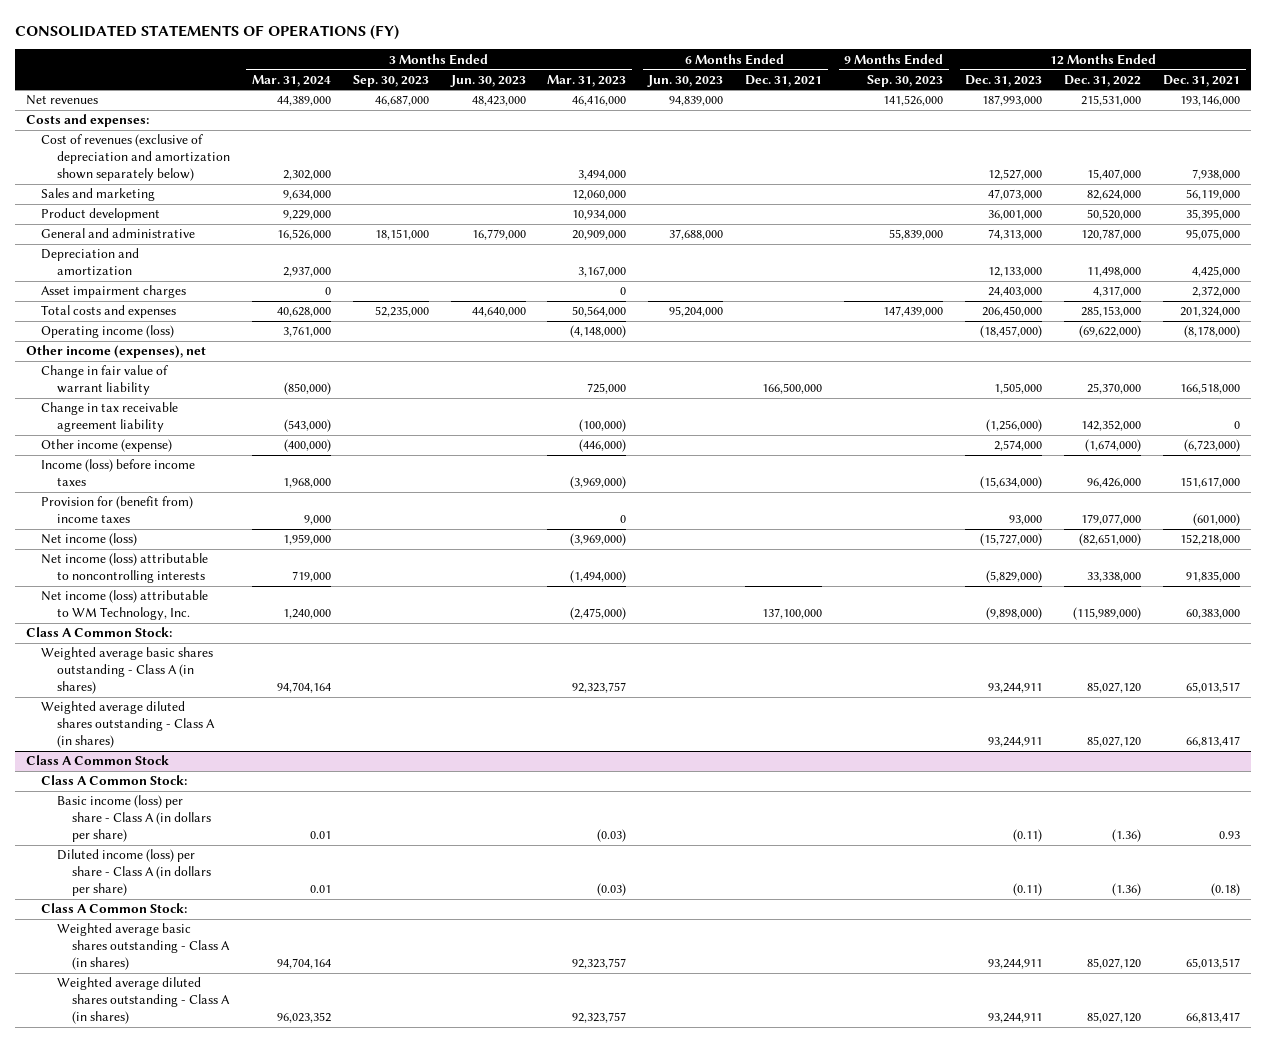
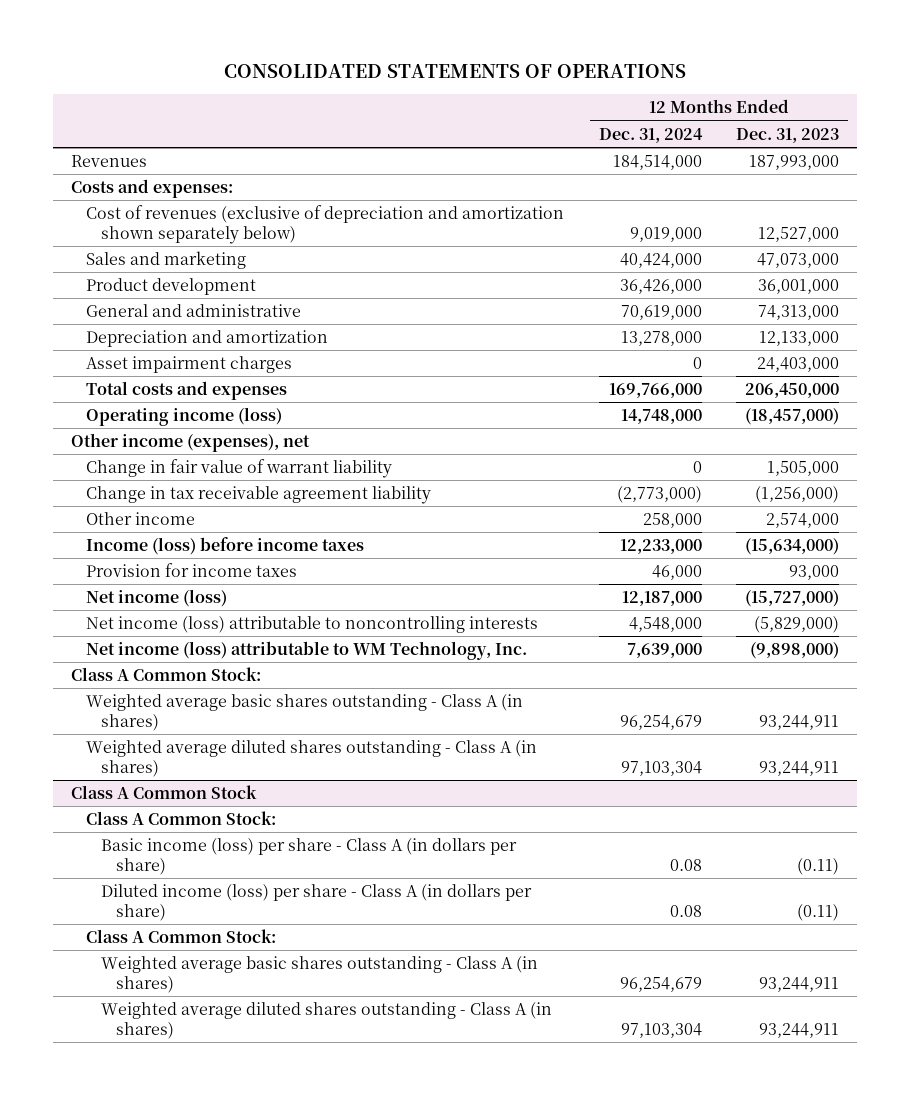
- CONSOLIDATED STATEMENTS OF OPERATIONS (FY)
+ CONSOLIDATED STATEMENTS OF OPERATIONS
- | 3 Months Ended Mar. 31, 2024 | 3 Months Ended Sep. 30, 2023 | 3 Months Ended Jun. 30, 2023 | 3 Months Ended Mar. 31, 2023 | 6 Months Ended Jun. 30, 2023 | 6 Months Ended Dec. 31, 2021 | 9 Months Ended Sep. 30, 2023 | 12 Months Ended Dec. 31, 2023 | 12 Months Ended Dec. 31, 2022 | 12 Months Ended Dec. 31, 2021
+ | 12 Months Ended Dec. 31, 2024 | 12 Months Ended Dec. 31, 2023
- Net revenues | 44,389,000 | 46,687,000 | 48,423,000 | 46,416,000 | 94,839,000 | | 141,526,000 | 187,993,000 | 215,531,000 | 193,146,000
+ Revenues | 184,514,000 | 187,993,000
- Other income (expense) | (400,000) | | | (446,000) | | | | 2,574,000 | (1,674,000) | (6,723,000)
+ Other income | 258,000 | 2,574,000
- Provision for (benefit from) income taxes | 9,000 | | | 0 | | | | 93,000 | 179,077,000 | (601,000)
+ Provision for income taxes | 46,000 | 93,000

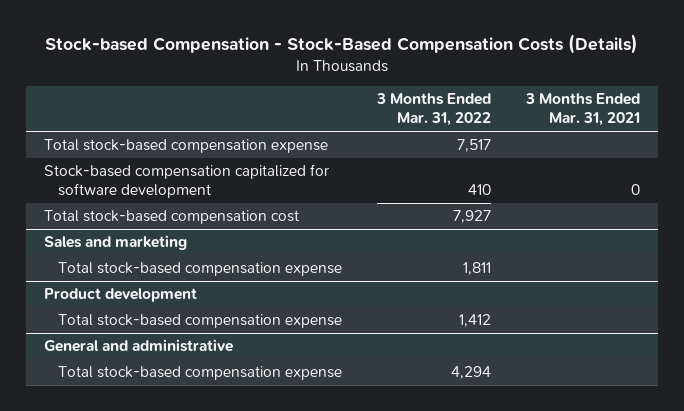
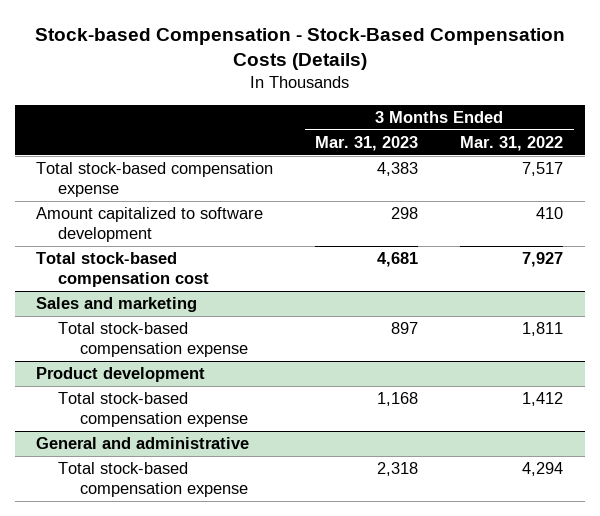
- | 3 Months Ended Mar. 31, 2022 | 3 Months Ended Mar. 31, 2021
+ | 3 Months Ended Mar. 31, 2023 | 3 Months Ended Mar. 31, 2022
- Stock-based compensation capitalized for software development | 410 | 0
+ Amount capitalized to software development | 298 | 410

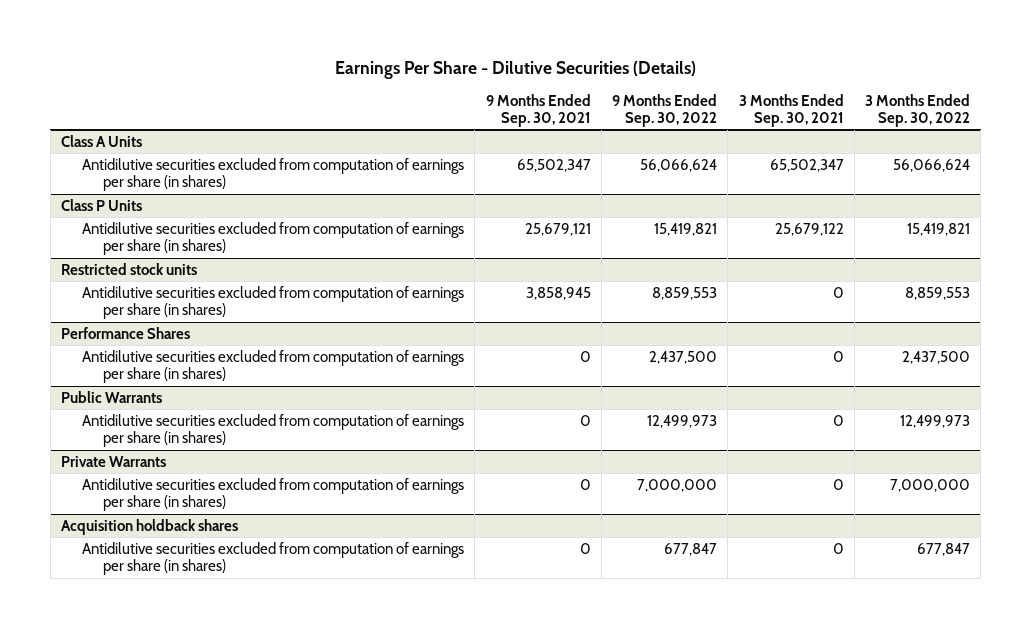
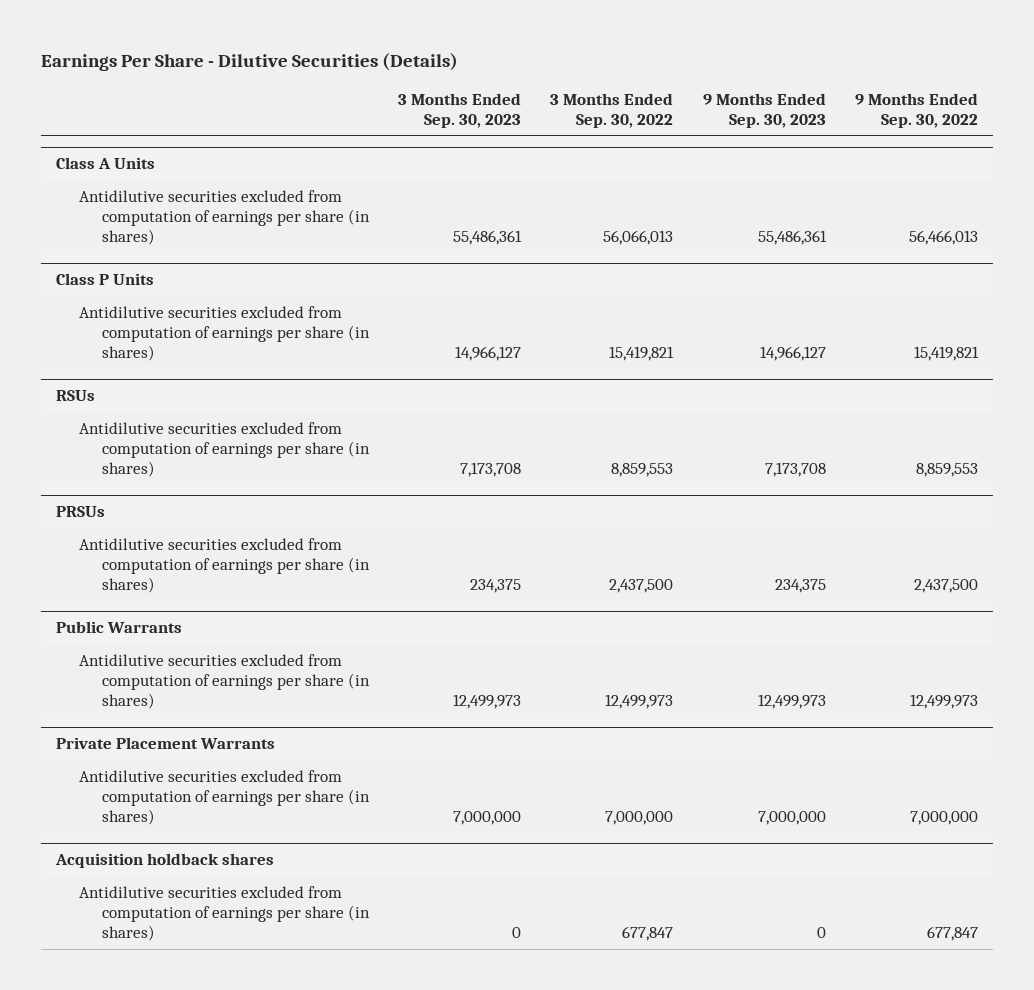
- | 9 Months Ended Sep. 30, 2021 | 9 Months Ended Sep. 30, 2022 | 3 Months Ended Sep. 30, 2021 | 3 Months Ended Sep. 30, 2022
+ | 3 Months Ended Sep. 30, 2023 | 3 Months Ended Sep. 30, 2022 | 9 Months Ended Sep. 30, 2023 | 9 Months Ended Sep. 30, 2022
@ Class A Units
- Antidilutive securities excluded from computation of earnings per share (in shares) | 65,502,347 | 56,066,624 | 65,502,347 | 56,066,624
+ Antidilutive securities excluded from computation of earnings per share (in shares) | 55,486,361 | 56,066,013 | 55,486,361 | 56,466,013
- Restricted stock units
+ RSUs
- Performance Shares
+ PRSUs
- Private Warrants
+ Private Placement Warrants

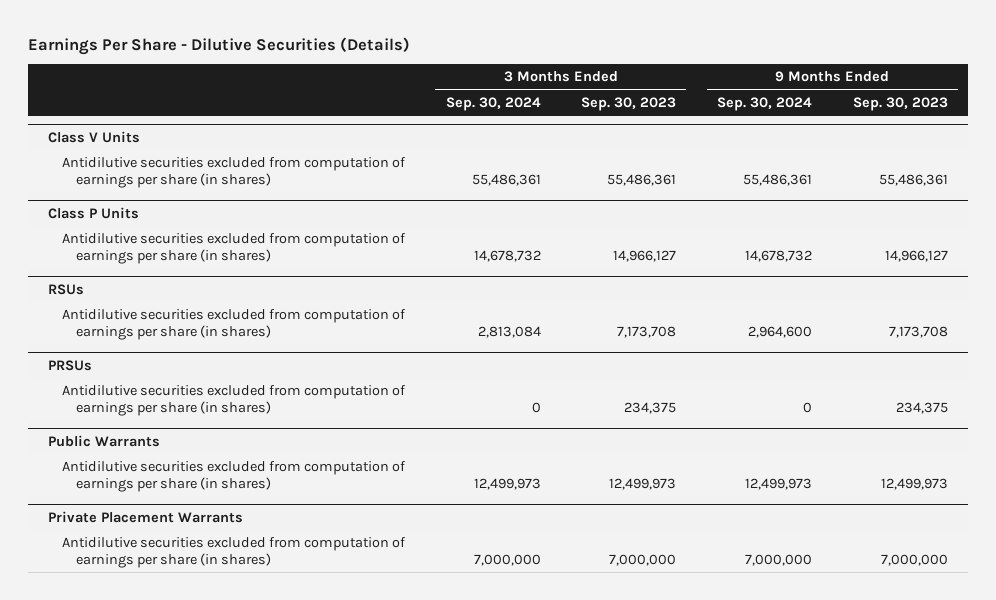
- | 3 Months Ended Sep. 30, 2023 | 3 Months Ended Sep. 30, 2022 | 9 Months Ended Sep. 30, 2023 | 9 Months Ended Sep. 30, 2022
+ | 3 Months Ended Sep. 30, 2024 | 3 Months Ended Sep. 30, 2023 | 9 Months Ended Sep. 30, 2024 | 9 Months Ended Sep. 30, 2023
- Class A Units
+ Class V Units
- Acquisition holdback shares
- Antidilutive securities excluded from computation of earnings per share (in shares) | 0 | 677,847 | 0 | 677,847

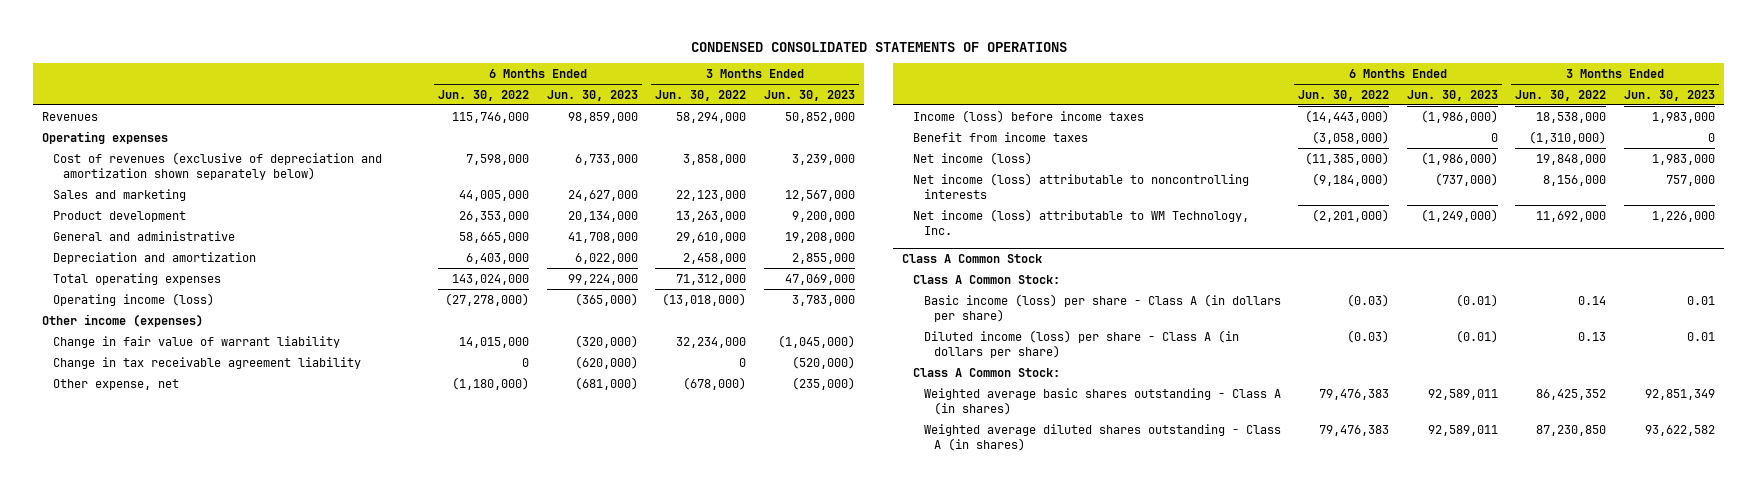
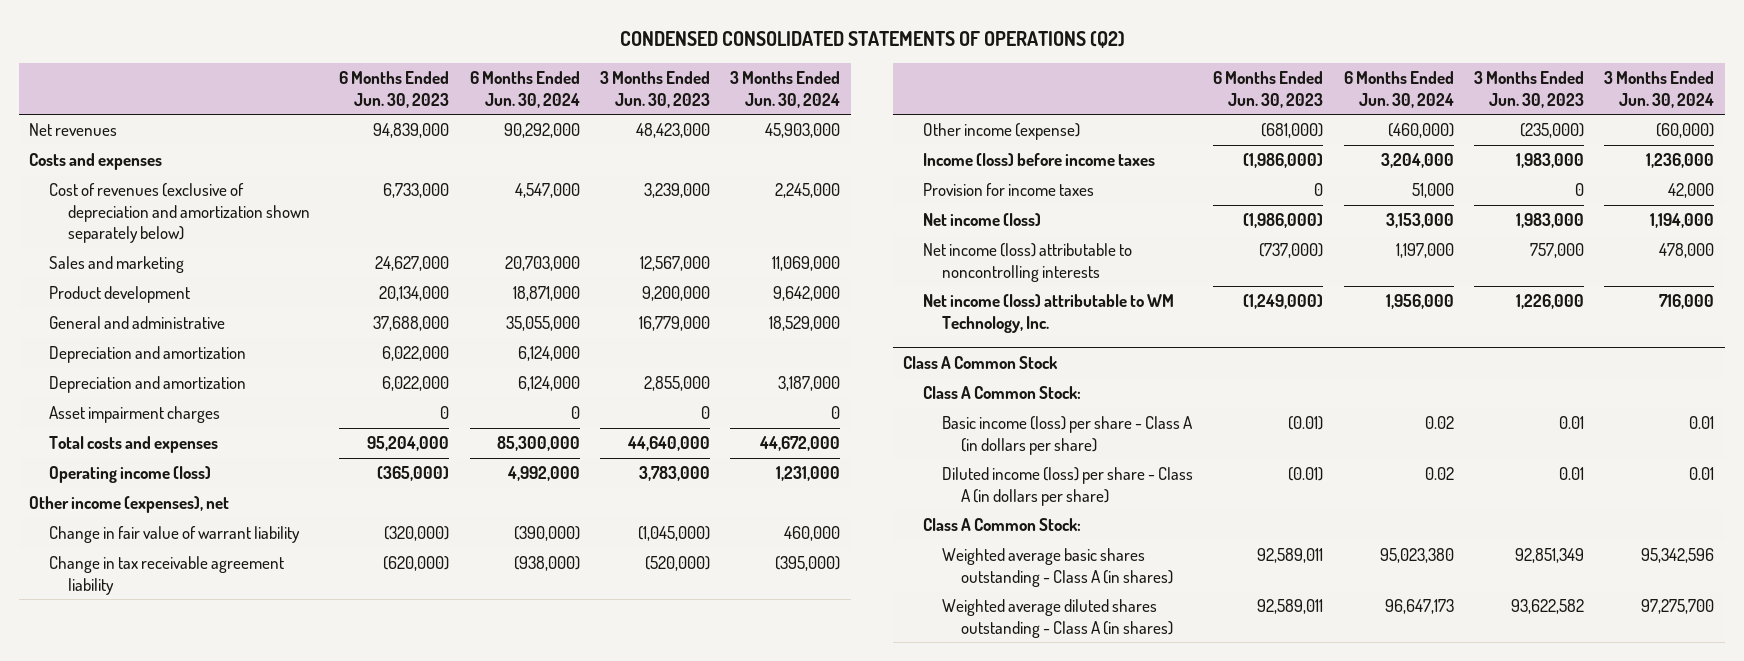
- CONDENSED CONSOLIDATED STATEMENTS OF OPERATIONS
+ CONDENSED CONSOLIDATED STATEMENTS OF OPERATIONS (Q2)
- | 6 Months Ended Jun. 30, 2022 | 6 Months Ended Jun. 30, 2023 | 3 Months Ended Jun. 30, 2022 | 3 Months Ended Jun. 30, 2023
+ | 6 Months Ended Jun. 30, 2023 | 6 Months Ended Jun. 30, 2024 | 3 Months Ended Jun. 30, 2023 | 3 Months Ended Jun. 30, 2024
- Revenues | 115,746,000 | 98,859,000 | 58,294,000 | 50,852,000
- Operating expenses
+ Net revenues | 94,839,000 | 90,292,000 | 48,423,000 | 45,903,000
+ Costs and expenses
- General and administrative | 58,665,000 | 41,708,000 | 29,610,000 | 19,208,000
+ General and administrative | 37,688,000 | 35,055,000 | 16,779,000 | 18,529,000
+ Depreciation and amortization | 6,022,000 | 6,124,000 | |
- Total operating expenses | 143,024,000 | 99,224,000 | 71,312,000 | 47,069,000
+ Asset impairment charges | 0 | 0 | 0 | 0
+ Total costs and expenses | 95,204,000 | 85,300,000 | 44,640,000 | 44,672,000
- Other income (expenses)
+ Other income (expenses), net
- Other expense, net | (1,180,000) | (681,000) | (678,000) | (235,000)
+ Other income (expense) | (681,000) | (460,000) | (235,000) | (60,000)
- Benefit from income taxes | (3,058,000) | 0 | (1,310,000) | 0
+ Provision for income taxes | 0 | 51,000 | 0 | 42,000

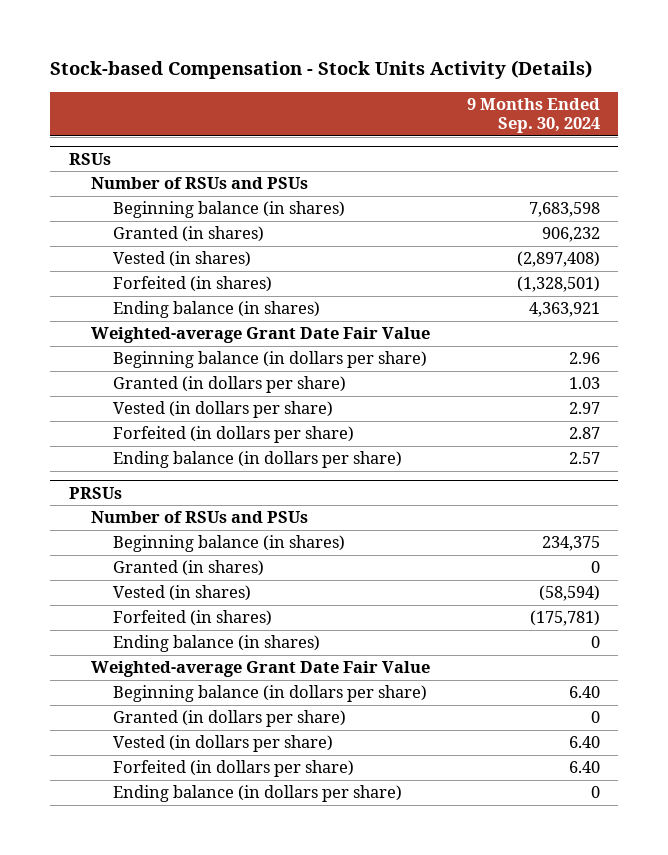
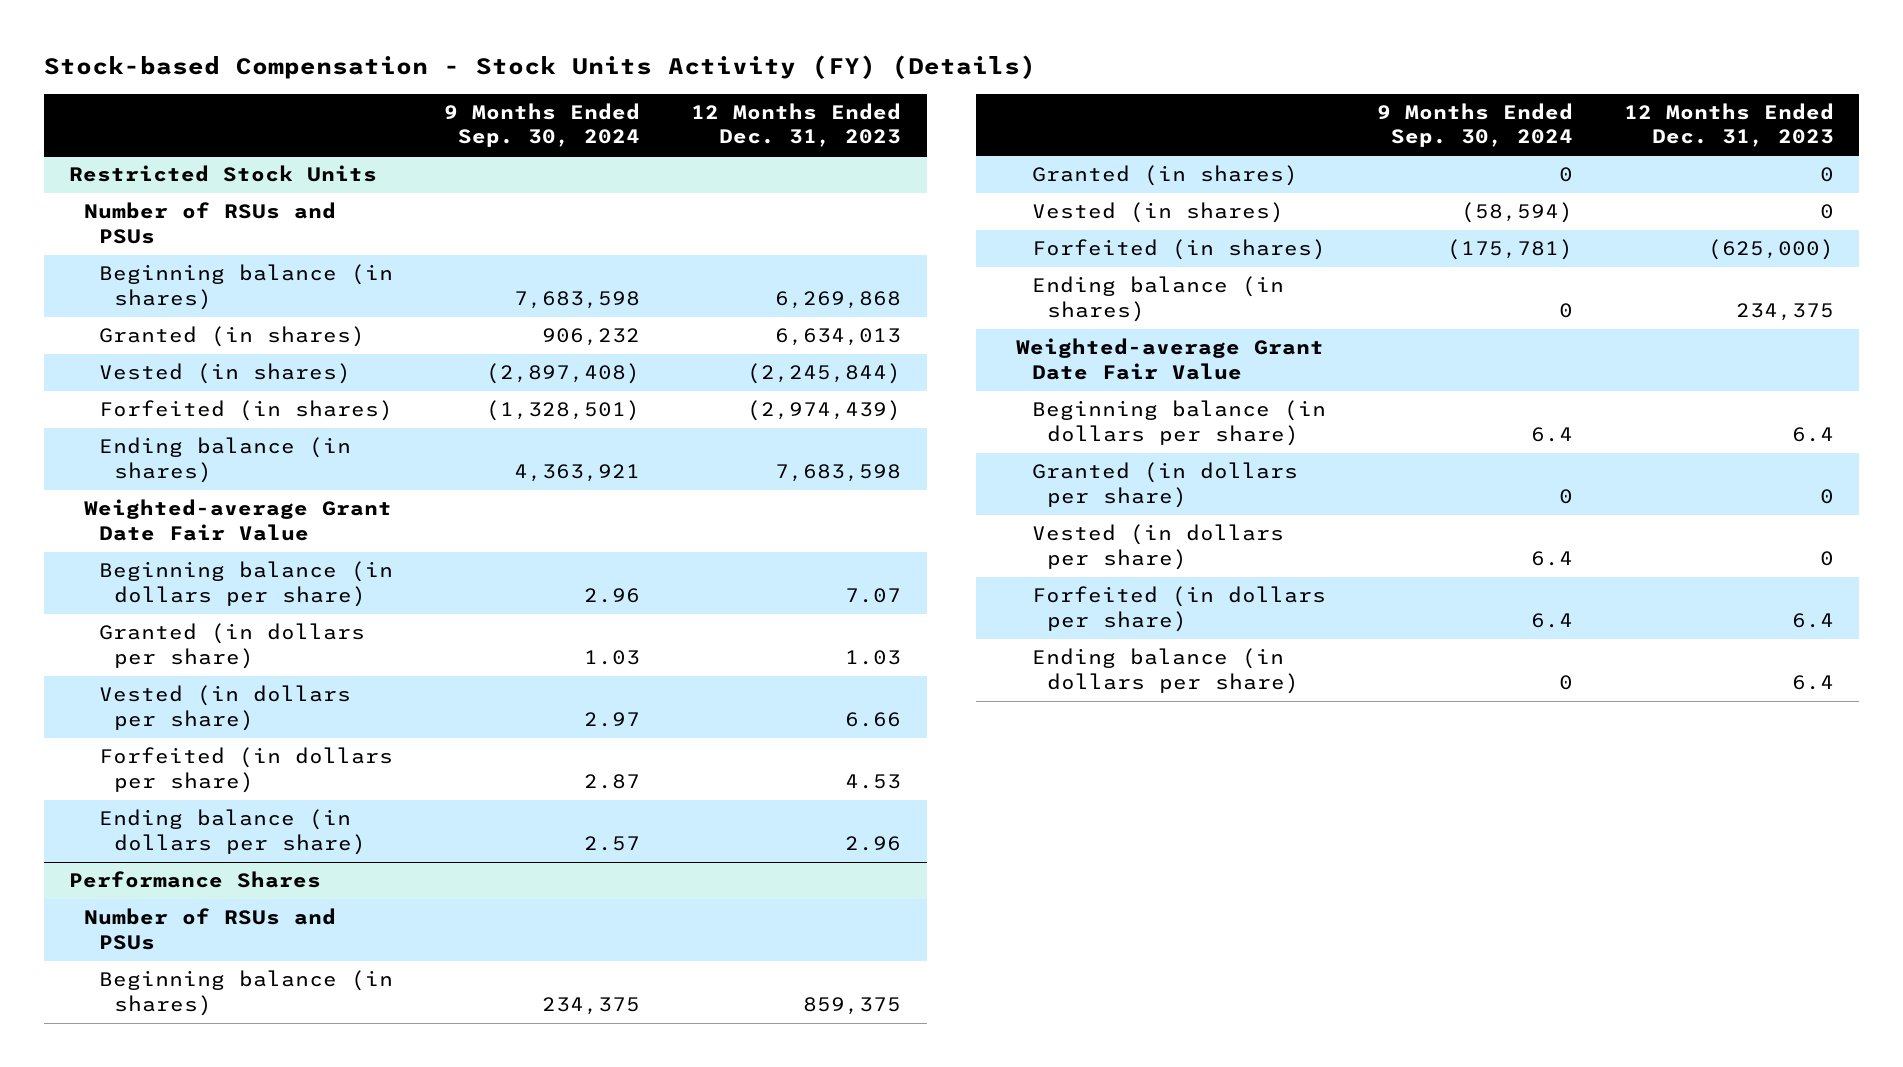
- Stock-based Compensation - Stock Units Activity (Details)
+ Stock-based Compensation - Stock Units Activity (FY) (Details)
- | 9 Months Ended Sep. 30, 2024
+ | 9 Months Ended Sep. 30, 2024 | 12 Months Ended Dec. 31, 2023
- RSUs
+ Restricted Stock Units
- PRSUs
+ Performance Shares
- Beginning balance (in dollars per share) | 6.40
+ Beginning balance (in dollars per share) | 6.4 | 6.4
- Vested (in dollars per share) | 6.40
- Forfeited (in dollars per share) | 6.40
+ Vested (in dollars per share) | 6.4 | 0
+ Forfeited (in dollars per share) | 6.4 | 6.4

